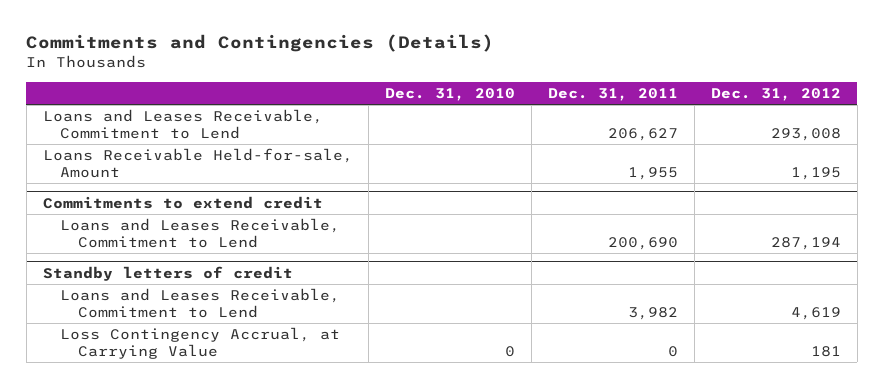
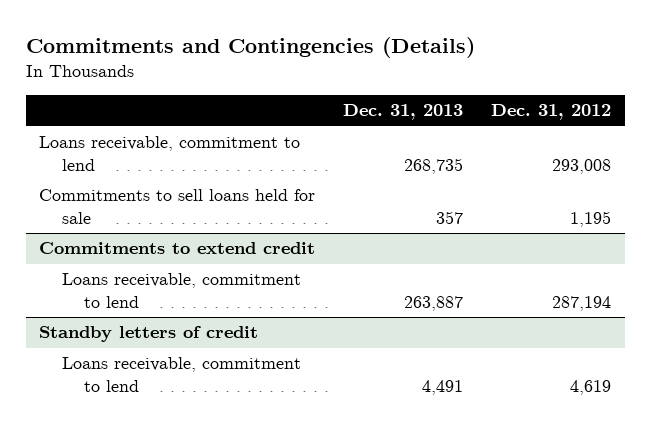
- | Dec. 31, 2010 | Dec. 31, 2011 | Dec. 31, 2012
+ | Dec. 31, 2013 | Dec. 31, 2012
- Loans and Leases Receivable, Commitment to Lend | | 206,627 | 293,008
- Loans Receivable Held-for-sale, Amount | | 1,955 | 1,195
+ Loans receivable, commitment to lend | 268,735 | 293,008
+ Commitments to sell loans held for sale | 357 | 1,195
@ Commitments to extend credit
- Loans and Leases Receivable, Commitment to Lend | | 200,690 | 287,194
+ Loans receivable, commitment to lend | 263,887 | 287,194
@ Standby letters of credit
- Loans and Leases Receivable, Commitment to Lend | | 3,982 | 4,619
- Loss Contingency Accrual, at Carrying Value | 0 | 0 | 181
+ Loans receivable, commitment to lend | 4,491 | 4,619

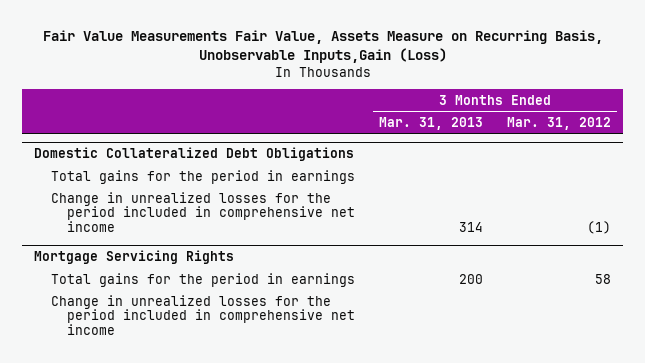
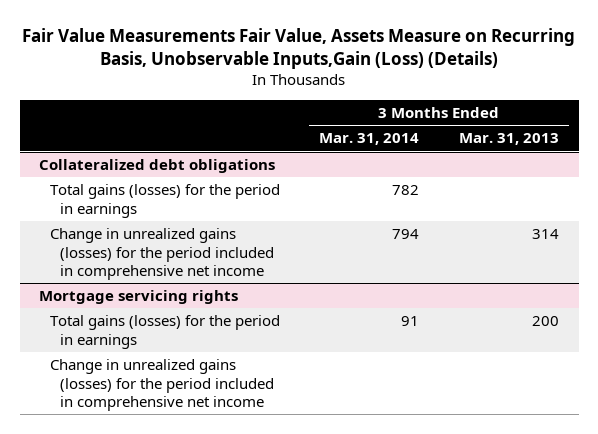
- Fair Value Measurements Fair Value, Assets Measure on Recurring Basis, Unobservable Inputs,Gain (Loss)
+ Fair Value Measurements Fair Value, Assets Measure on Recurring Basis, Unobservable Inputs,Gain (Loss) (Details)
- | 3 Months Ended Mar. 31, 2013 | 3 Months Ended Mar. 31, 2012
+ | 3 Months Ended Mar. 31, 2014 | 3 Months Ended Mar. 31, 2013
- Domestic Collateralized Debt Obligations
- Total gains for the period in earnings
- Change in unrealized losses for the period included in comprehensive net income | 314 | (1)
- Mortgage Servicing Rights
- Total gains for the period in earnings | 200 | 58
- Change in unrealized losses for the period included in comprehensive net income
+ Collateralized debt obligations
+ Total gains (losses) for the period in earnings | 782 |
+ Change in unrealized gains (losses) for the period included in comprehensive net income | 794 | 314
+ Mortgage servicing rights
+ Total gains (losses) for the period in earnings | 91 | 200
+ Change in unrealized gains (losses) for the period included in comprehensive net income

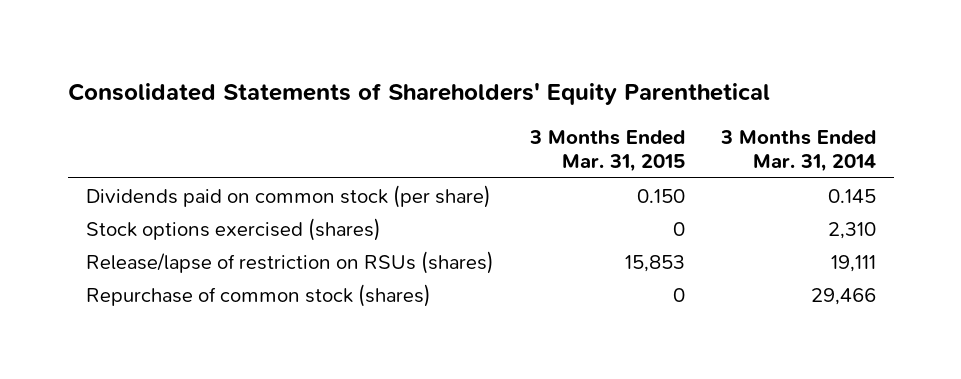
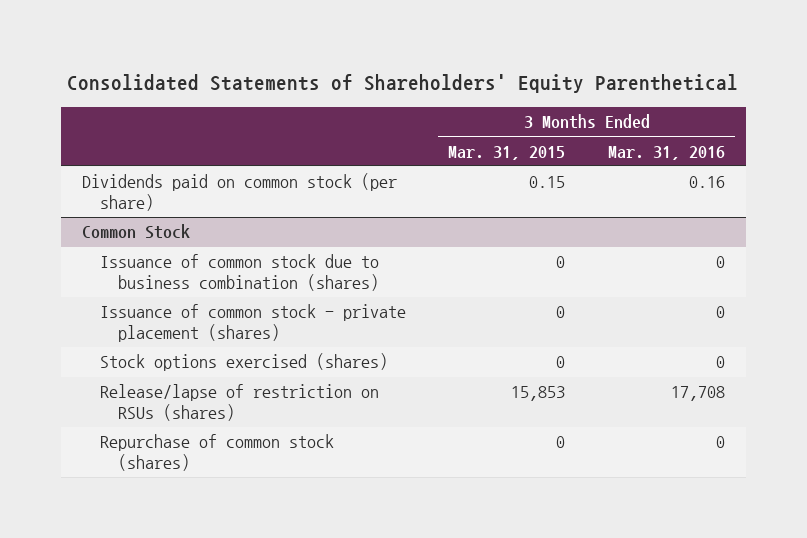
- | 3 Months Ended Mar. 31, 2015 | 3 Months Ended Mar. 31, 2014
+ | 3 Months Ended Mar. 31, 2015 | 3 Months Ended Mar. 31, 2016
- Dividends paid on common stock (per share) | 0.150 | 0.145
+ Dividends paid on common stock (per share) | 0.15 | 0.16
+ Common Stock
+ Issuance of common stock due to business combination (shares) | 0 | 0
+ Issuance of common stock - private placement (shares) | 0 | 0

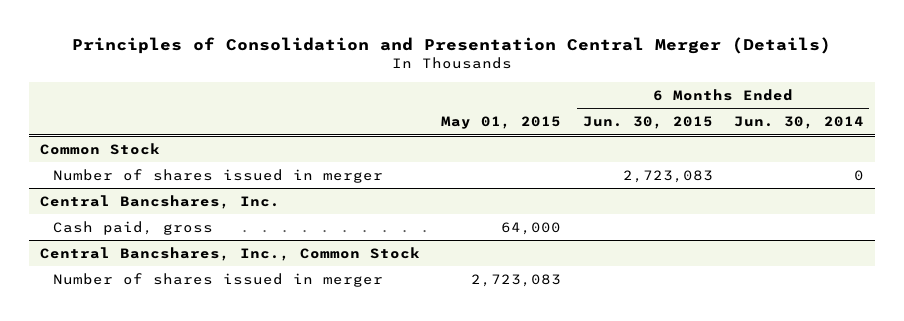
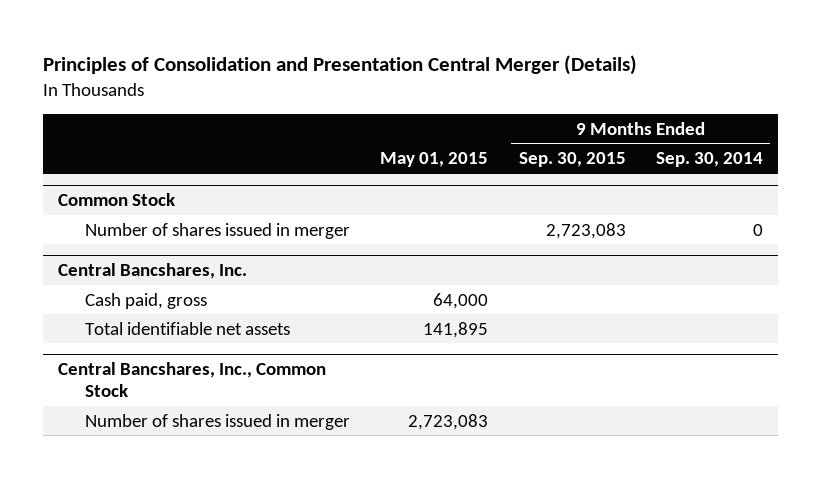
- | May 01, 2015 | 6 Months Ended Jun. 30, 2015 | 6 Months Ended Jun. 30, 2014
+ | May 01, 2015 | 9 Months Ended Sep. 30, 2015 | 9 Months Ended Sep. 30, 2014
@ Central Bancshares, Inc.
+ Total identifiable net assets | 141,895 | |

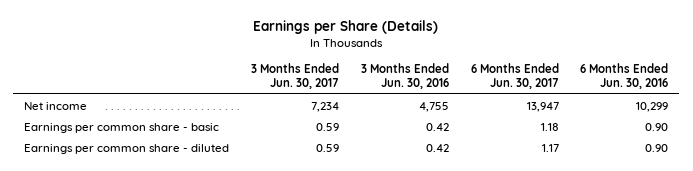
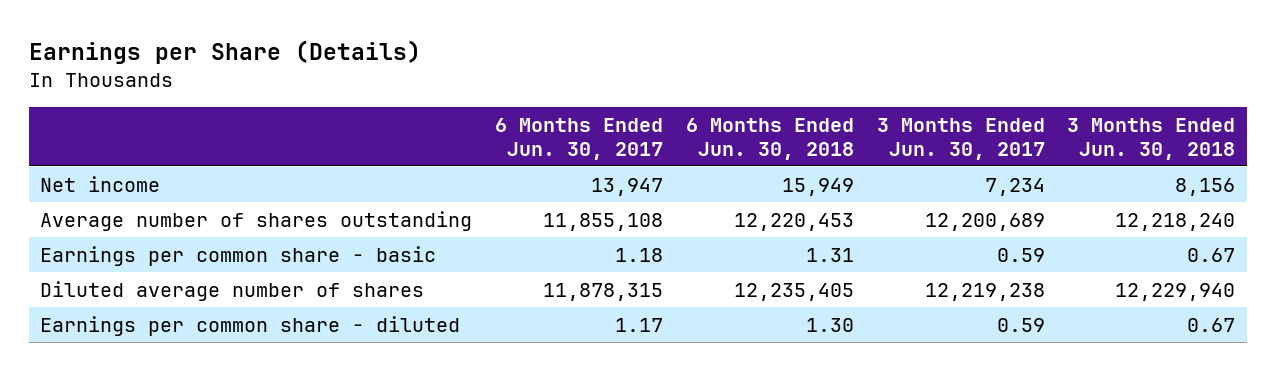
- | 3 Months Ended Jun. 30, 2017 | 3 Months Ended Jun. 30, 2016 | 6 Months Ended Jun. 30, 2017 | 6 Months Ended Jun. 30, 2016
+ | 6 Months Ended Jun. 30, 2017 | 6 Months Ended Jun. 30, 2018 | 3 Months Ended Jun. 30, 2017 | 3 Months Ended Jun. 30, 2018
+ Average number of shares outstanding | 11,855,108 | 12,220,453 | 12,200,689 | 12,218,240
+ Diluted average number of shares | 11,878,315 | 12,235,405 | 12,219,238 | 12,229,940

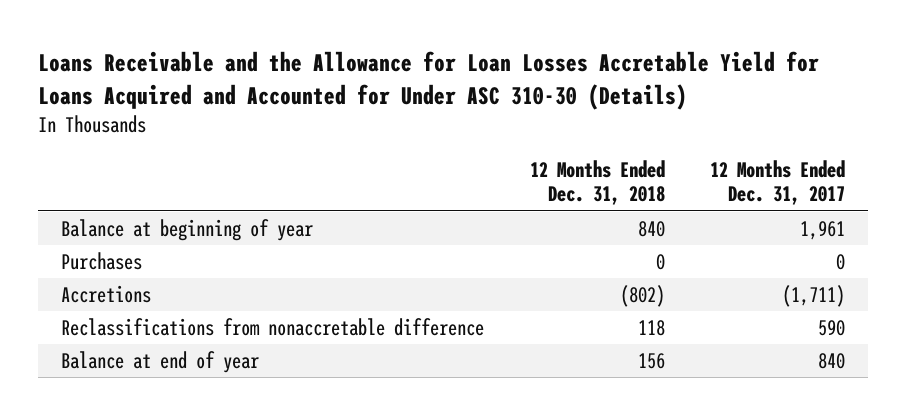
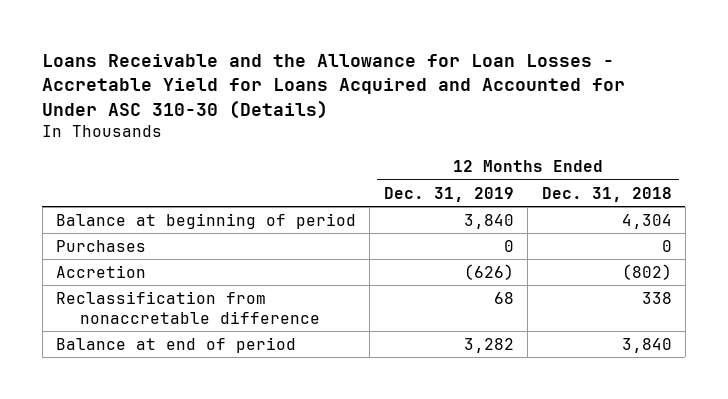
- Loans Receivable and the Allowance for Loan Losses Accretable Yield for Loans Acquired and Accounted for Under ASC 310-30 (Details)
+ Loans Receivable and the Allowance for Loan Losses - Accretable Yield for Loans Acquired and Accounted for Under ASC 310-30 (Details)
- | 12 Months Ended Dec. 31, 2018 | 12 Months Ended Dec. 31, 2017
+ | 12 Months Ended Dec. 31, 2019 | 12 Months Ended Dec. 31, 2018
- Balance at beginning of year | 840 | 1,961
+ Balance at beginning of period | 3,840 | 4,304
- Accretions | (802) | (1,711)
- Reclassifications from nonaccretable difference | 118 | 590
- Balance at end of year | 156 | 840
+ Accretion | (626) | (802)
+ Reclassification from nonaccretable difference | 68 | 338
+ Balance at end of period | 3,282 | 3,840

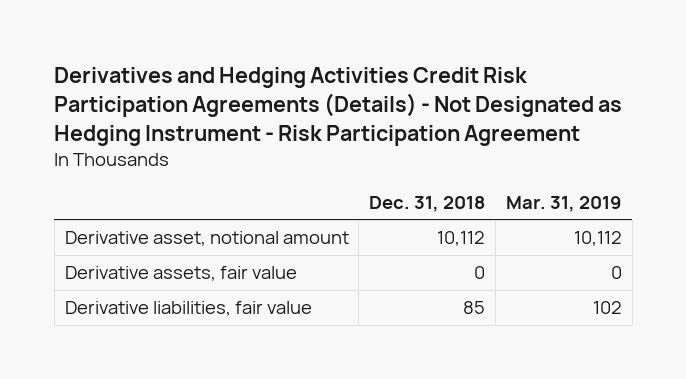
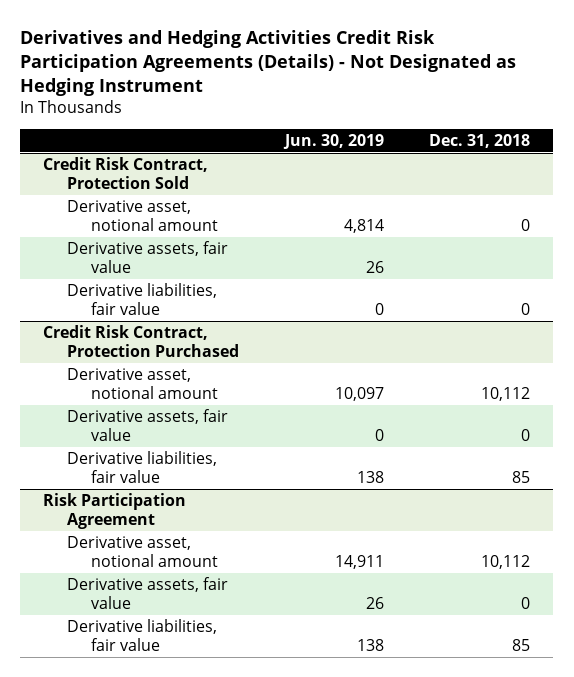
- Derivatives and Hedging Activities Credit Risk Participation Agreements (Details) - Not Designated as Hedging Instrument - Risk Participation Agreement
+ Derivatives and Hedging Activities Credit Risk Participation Agreements (Details) - Not Designated as Hedging Instrument
- | Dec. 31, 2018 | Mar. 31, 2019
+ | Jun. 30, 2019 | Dec. 31, 2018
+ Credit Risk Contract, Protection Sold
+ Derivative asset, notional amount | 4,814 | 0
+ Derivative assets, fair value | 26 |
+ Derivative liabilities, fair value | 0 | 0
+ Credit Risk Contract, Protection Purchased
+ Risk Participation Agreement
+ Derivative asset, notional amount | 14,911 | 10,112
+ Derivative assets, fair value | 26 | 0
+ Derivative liabilities, fair value | 138 | 85

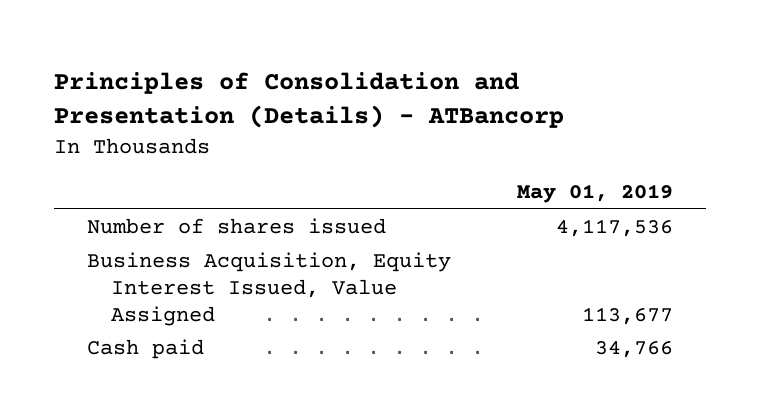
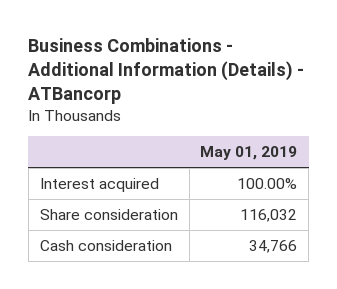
- Principles of Consolidation and Presentation (Details) - ATBancorp
+ Business Combinations - Additional Information (Details) - ATBancorp
- Number of shares issued | 4,117,536
- Business Acquisition, Equity Interest Issued, Value Assigned | 113,677
- Cash paid | 34,766
+ Interest acquired | 100.00%
+ Share consideration | 116,032
+ Cash consideration | 34,766

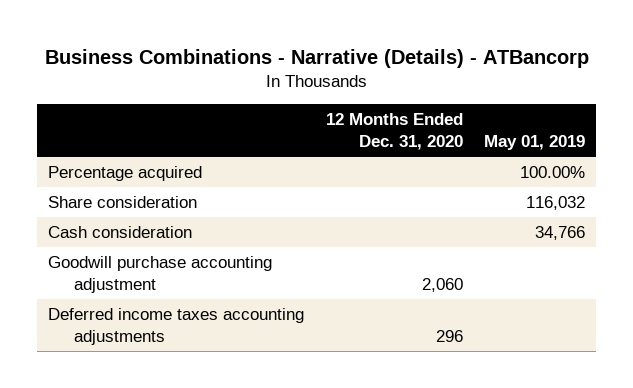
- Business Combinations - Additional Information (Details) - ATBancorp
+ Business Combinations - Narrative (Details) - ATBancorp
- | May 01, 2019
+ | 12 Months Ended Dec. 31, 2020 | May 01, 2019
- Interest acquired | 100.00%
+ Percentage acquired | | 100.00%
+ Goodwill purchase accounting adjustment | 2,060 |
+ Deferred income taxes accounting adjustments | 296 |

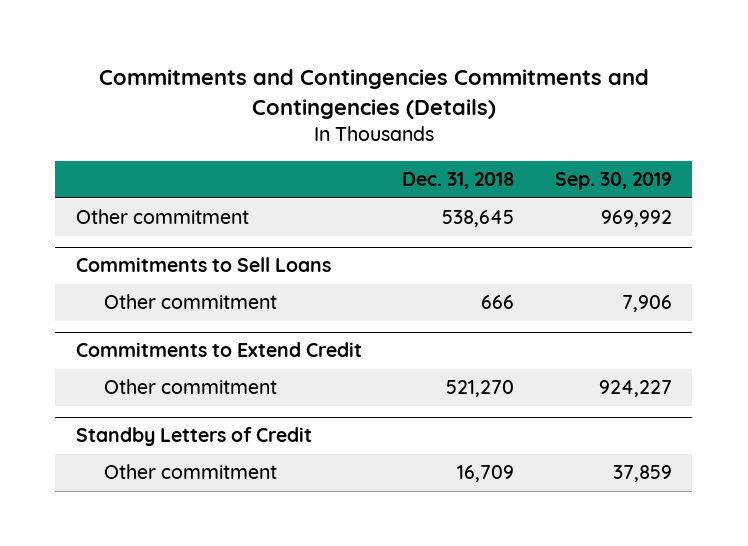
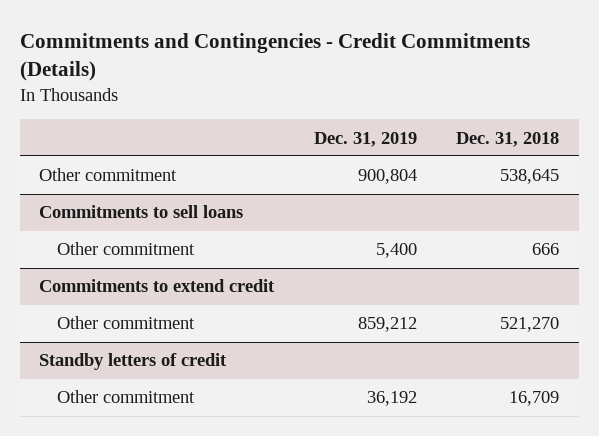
- Commitments and Contingencies Commitments and Contingencies (Details)
+ Commitments and Contingencies - Credit Commitments (Details)
- | Dec. 31, 2018 | Sep. 30, 2019
+ | Dec. 31, 2019 | Dec. 31, 2018
- Commitments to Sell Loans
+ Commitments to sell loans
- Commitments to Extend Credit
+ Commitments to extend credit
- Standby Letters of Credit
+ Standby letters of credit

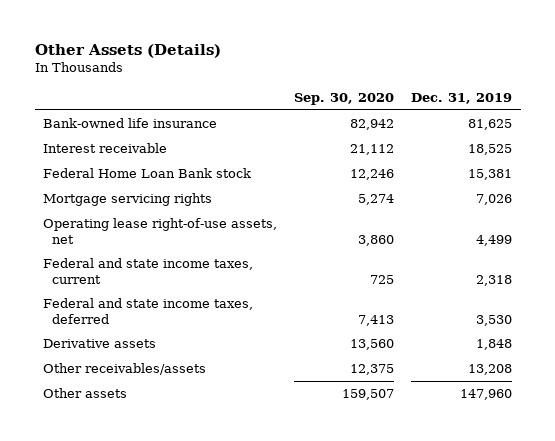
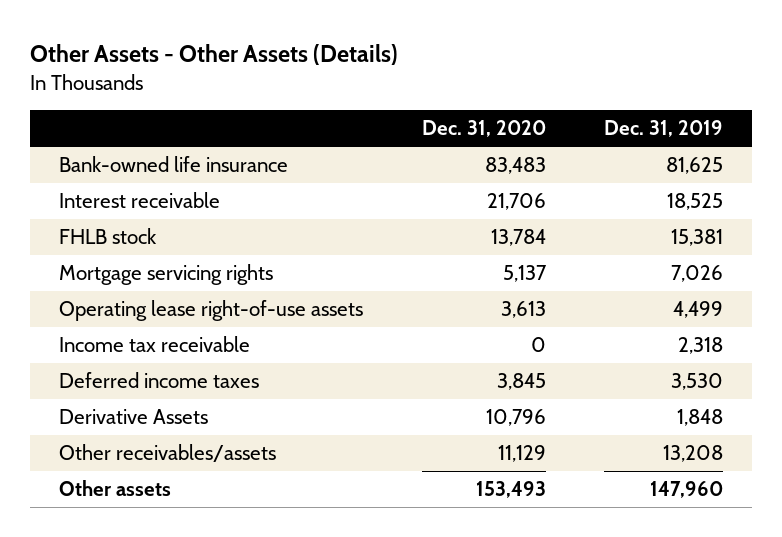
- Other Assets (Details)
+ Other Assets - Other Assets (Details)
- | Sep. 30, 2020 | Dec. 31, 2019
+ | Dec. 31, 2020 | Dec. 31, 2019
- Federal Home Loan Bank stock | 12,246 | 15,381
+ FHLB stock | 13,784 | 15,381
- Operating lease right-of-use assets, net | 3,860 | 4,499
- Federal and state income taxes, current | 725 | 2,318
- Federal and state income taxes, deferred | 7,413 | 3,530
- Derivative assets | 13,560 | 1,848
+ Operating lease right-of-use assets | 3,613 | 4,499
+ Income tax receivable | 0 | 2,318
+ Deferred income taxes | 3,845 | 3,530
+ Derivative Assets | 10,796 | 1,848

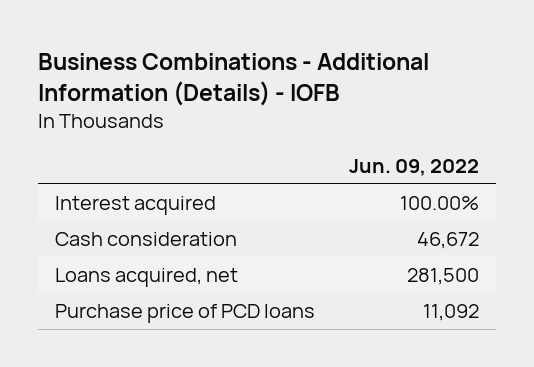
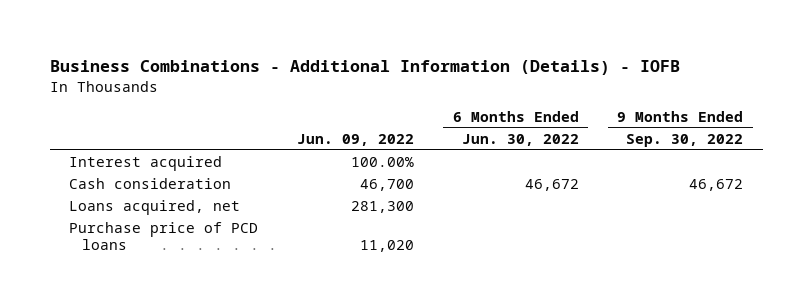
- | Jun. 09, 2022
+ | Jun. 09, 2022 | 6 Months Ended Jun. 30, 2022 | 9 Months Ended Sep. 30, 2022
- Cash consideration | 46,672
- Loans acquired, net | 281,500
- Purchase price of PCD loans | 11,092
+ Cash consideration | 46,700 | 46,672 | 46,672
+ Loans acquired, net | 281,300 | |
+ Purchase price of PCD loans | 11,020 | |

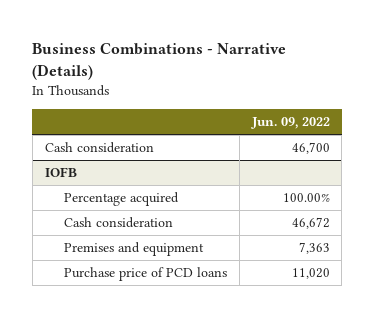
- Business Combinations - Additional Information (Details) - IOFB
+ Business Combinations - Narrative (Details)
- | Jun. 09, 2022 | 6 Months Ended Jun. 30, 2022 | 9 Months Ended Sep. 30, 2022
+ | Jun. 09, 2022
- Interest acquired | 100.00% | |
- Loans acquired, net | 281,300 | |
+ IOFB
+ Percentage acquired | 100.00%
+ Cash consideration | 46,672
+ Premises and equipment | 7,363

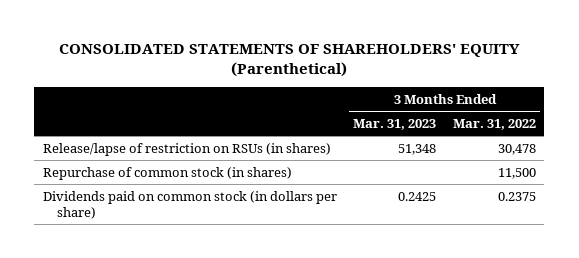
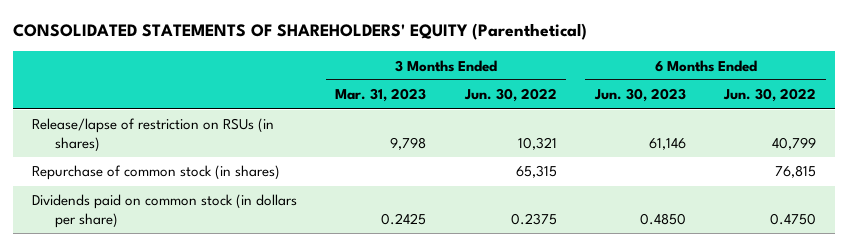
- | 3 Months Ended Mar. 31, 2023 | 3 Months Ended Mar. 31, 2022
+ | 3 Months Ended Mar. 31, 2023 | 3 Months Ended Jun. 30, 2022 | 6 Months Ended Jun. 30, 2023 | 6 Months Ended Jun. 30, 2022
- Release/lapse of restriction on RSUs (in shares) | 51,348 | 30,478
+ Release/lapse of restriction on RSUs (in shares) | 9,798 | 10,321 | 61,146 | 40,799

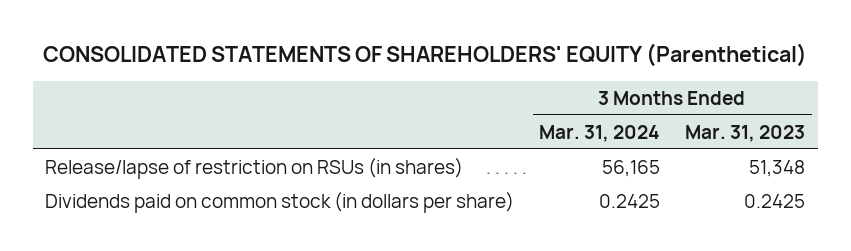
- | 3 Months Ended Mar. 31, 2023 | 3 Months Ended Jun. 30, 2022 | 6 Months Ended Jun. 30, 2023 | 6 Months Ended Jun. 30, 2022
+ | 3 Months Ended Mar. 31, 2024 | 3 Months Ended Mar. 31, 2023
- Release/lapse of restriction on RSUs (in shares) | 9,798 | 10,321 | 61,146 | 40,799
- Repurchase of common stock (in shares) | | 65,315 | | 76,815
+ Release/lapse of restriction on RSUs (in shares) | 56,165 | 51,348

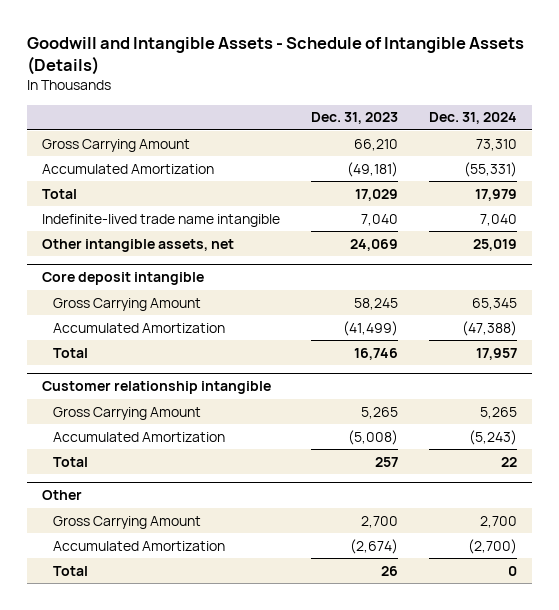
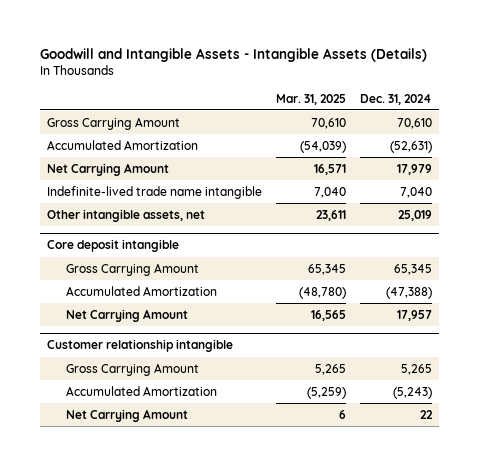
- Goodwill and Intangible Assets - Schedule of Intangible Assets (Details)
+ Goodwill and Intangible Assets - Intangible Assets (Details)
- | Dec. 31, 2023 | Dec. 31, 2024
+ | Mar. 31, 2025 | Dec. 31, 2024
- Gross Carrying Amount | 66,210 | 73,310
- Accumulated Amortization | (49,181) | (55,331)
- Total | 17,029 | 17,979
+ Gross Carrying Amount | 70,610 | 70,610
+ Accumulated Amortization | (54,039) | (52,631)
+ Net Carrying Amount | 16,571 | 17,979
@ Core deposit intangible
- Total | 16,746 | 17,957
+ Net Carrying Amount | 16,565 | 17,957
@ Customer relationship intangible
- Total | 257 | 22
- Other
- Gross Carrying Amount | 2,700 | 2,700
- Accumulated Amortization | (2,674) | (2,700)
- Total | 26 | 0
@ Customer relationship intangible
+ Net Carrying Amount | 6 | 22

